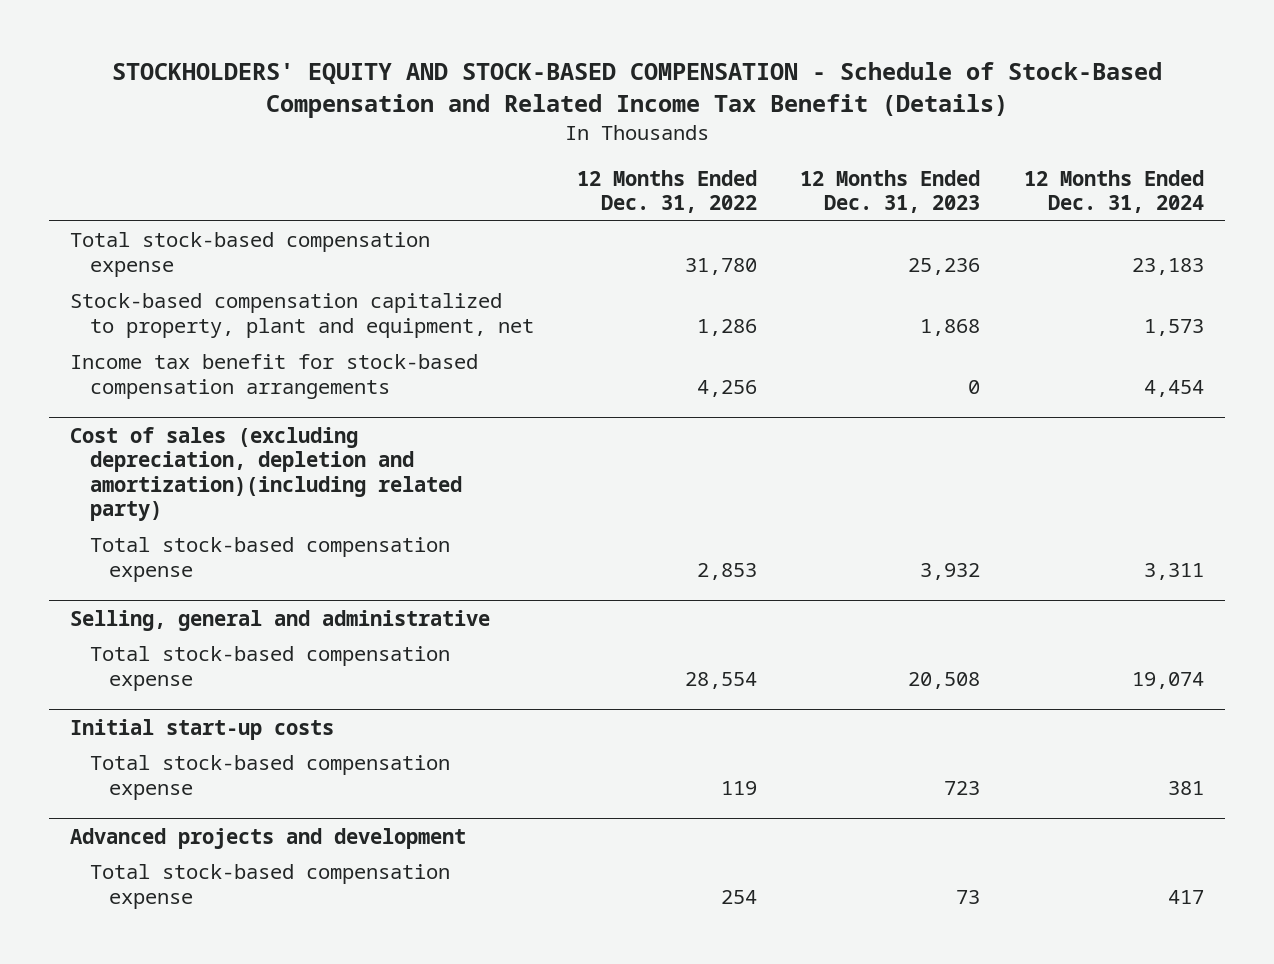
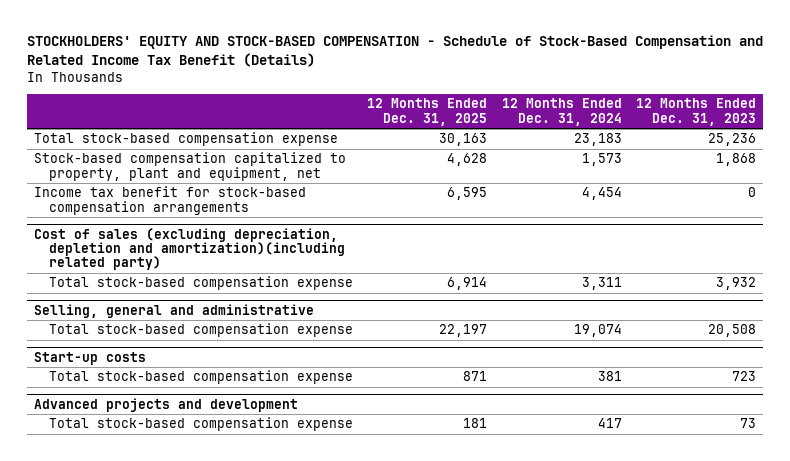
- | 12 Months Ended Dec. 31, 2022 | 12 Months Ended Dec. 31, 2023 | 12 Months Ended Dec. 31, 2024
+ | 12 Months Ended Dec. 31, 2025 | 12 Months Ended Dec. 31, 2024 | 12 Months Ended Dec. 31, 2023
- Initial start-up costs
+ Start-up costs

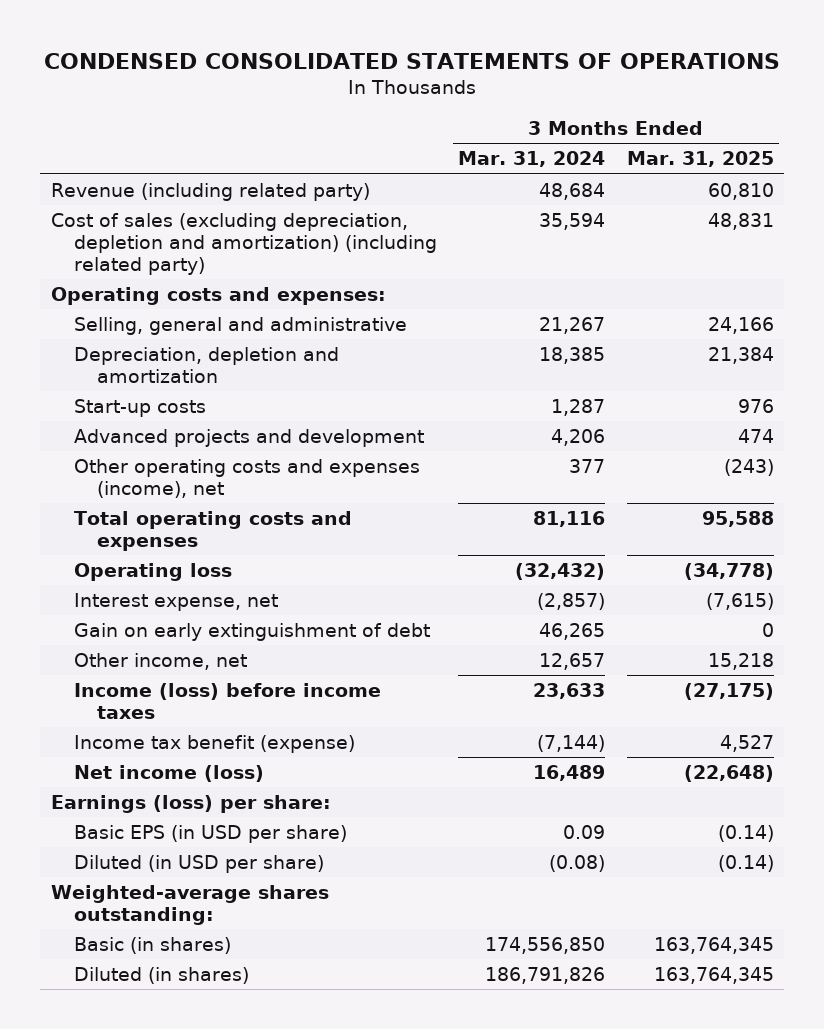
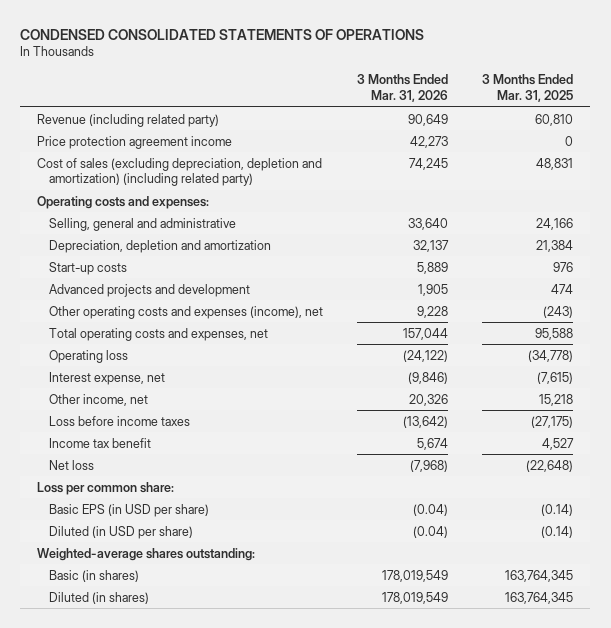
- | 3 Months Ended Mar. 31, 2024 | 3 Months Ended Mar. 31, 2025
+ | 3 Months Ended Mar. 31, 2026 | 3 Months Ended Mar. 31, 2025
+ Price protection agreement income | 42,273 | 0
- Total operating costs and expenses | 81,116 | 95,588
+ Total operating costs and expenses, net | 157,044 | 95,588
- Gain on early extinguishment of debt | 46,265 | 0
- Income (loss) before income taxes | 23,633 | (27,175)
- Income tax benefit (expense) | (7,144) | 4,527
- Net income (loss) | 16,489 | (22,648)
- Earnings (loss) per share:
+ Loss before income taxes | (13,642) | (27,175)
+ Income tax benefit | 5,674 | 4,527
+ Net loss | (7,968) | (22,648)
+ Loss per common share:

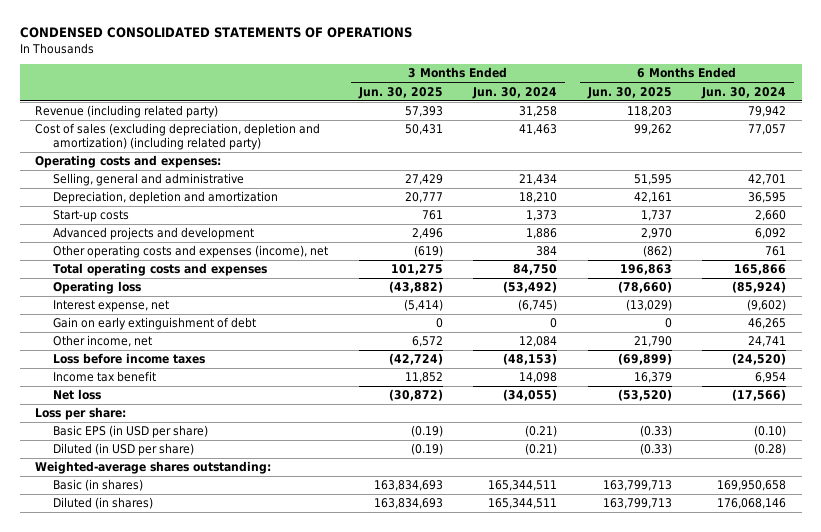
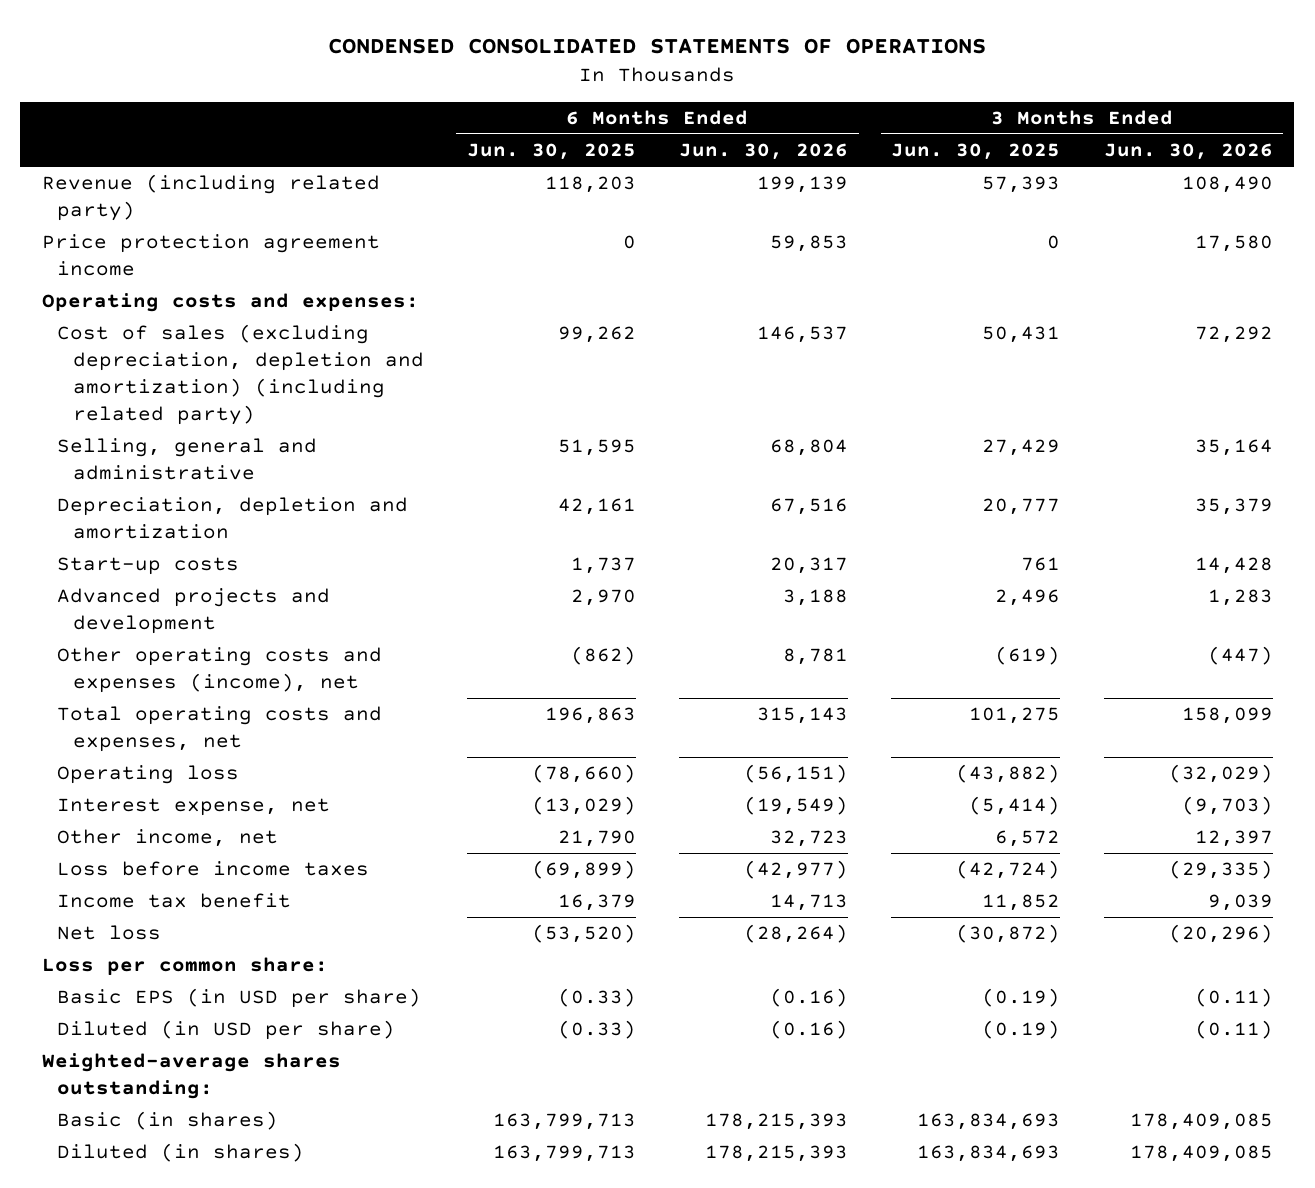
- | 3 Months Ended Jun. 30, 2025 | 3 Months Ended Jun. 30, 2024 | 6 Months Ended Jun. 30, 2025 | 6 Months Ended Jun. 30, 2024
+ | 6 Months Ended Jun. 30, 2025 | 6 Months Ended Jun. 30, 2026 | 3 Months Ended Jun. 30, 2025 | 3 Months Ended Jun. 30, 2026
+ Price protection agreement income | 0 | 59,853 | 0 | 17,580
moved down: Cost of sales (excluding depreciation, depletion and amortization) (including related party) | 99,262 | 146,537 | 50,431 | 72,292
- Total operating costs and expenses | 101,275 | 84,750 | 196,863 | 165,866
+ Total operating costs and expenses, net | 196,863 | 315,143 | 101,275 | 158,099
- Gain on early extinguishment of debt | 0 | 0 | 0 | 46,265
- Loss per share:
+ Loss per common share:

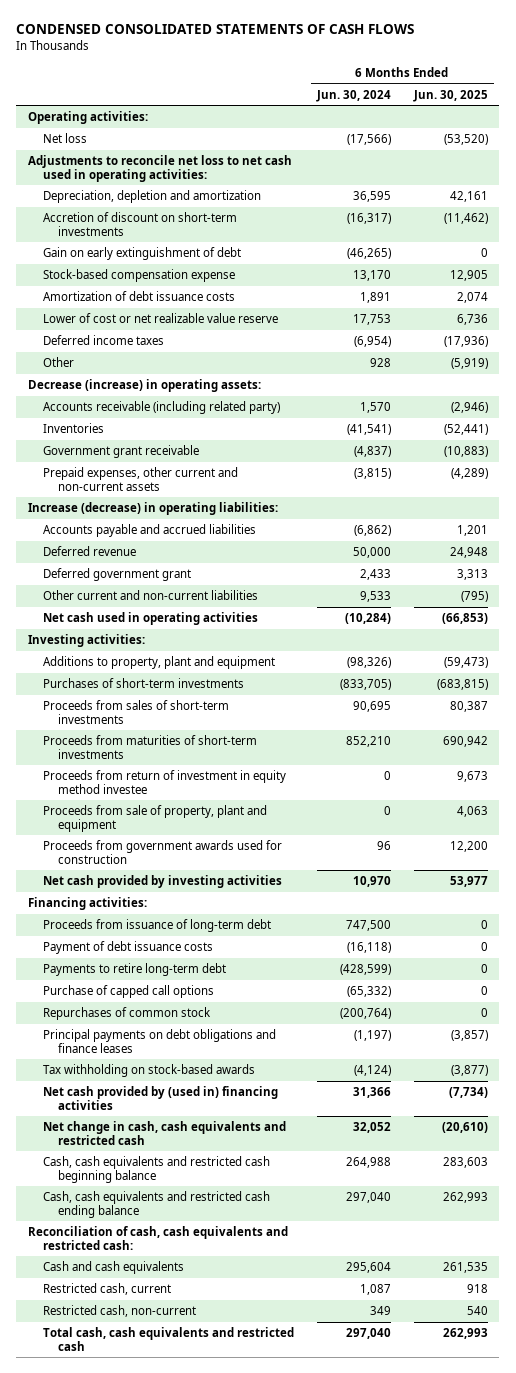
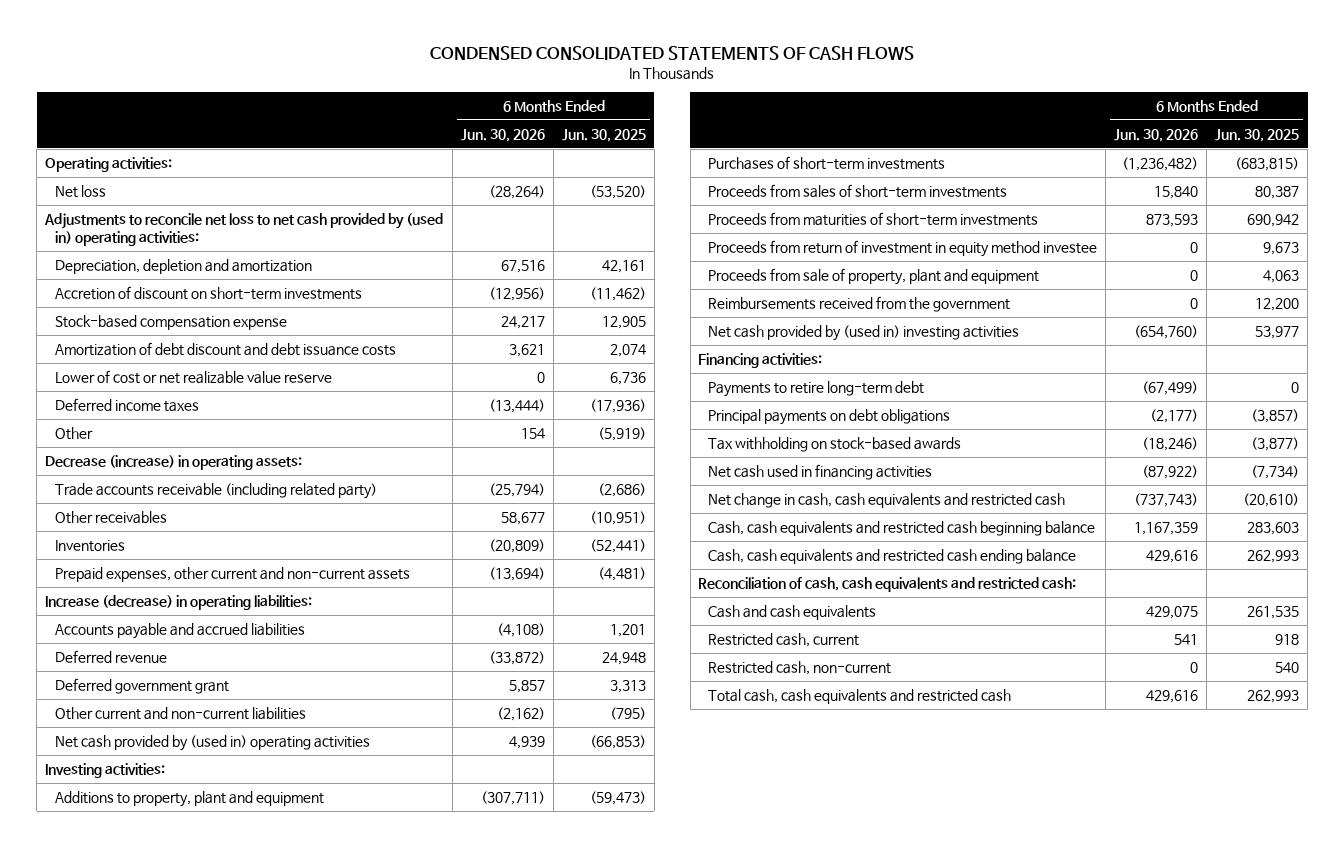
- | 6 Months Ended Jun. 30, 2024 | 6 Months Ended Jun. 30, 2025
+ | 6 Months Ended Jun. 30, 2026 | 6 Months Ended Jun. 30, 2025
- Adjustments to reconcile net loss to net cash used in operating activities:
+ Adjustments to reconcile net loss to net cash provided by (used in) operating activities:
- Gain on early extinguishment of debt | (46,265) | 0
- Amortization of debt issuance costs | 1,891 | 2,074
+ Amortization of debt discount and debt issuance costs | 3,621 | 2,074
- Accounts receivable (including related party) | 1,570 | (2,946)
+ Trade accounts receivable (including related party) | (25,794) | (2,686)
+ Other receivables | 58,677 | (10,951)
- Government grant receivable | (4,837) | (10,883)
- Prepaid expenses, other current and non-current assets | (3,815) | (4,289)
+ Prepaid expenses, other current and non-current assets | (13,694) | (4,481)
- Net cash used in operating activities | (10,284) | (66,853)
+ Net cash provided by (used in) operating activities | 4,939 | (66,853)
- Proceeds from government awards used for construction | 96 | 12,200
- Net cash provided by investing activities | 10,970 | 53,977
+ Reimbursements received from the government | 0 | 12,200
+ Net cash provided by (used in) investing activities | (654,760) | 53,977
- Proceeds from issuance of long-term debt | 747,500 | 0
- Payment of debt issuance costs | (16,118) | 0
- Purchase of capped call options | (65,332) | 0
- Repurchases of common stock | (200,764) | 0
- Principal payments on debt obligations and finance leases | (1,197) | (3,857)
+ Principal payments on debt obligations | (2,177) | (3,857)
- Net cash provided by (used in) financing activities | 31,366 | (7,734)
+ Net cash used in financing activities | (87,922) | (7,734)

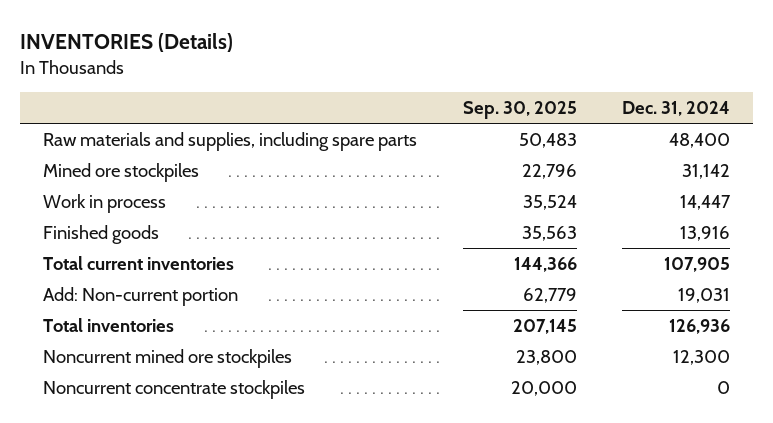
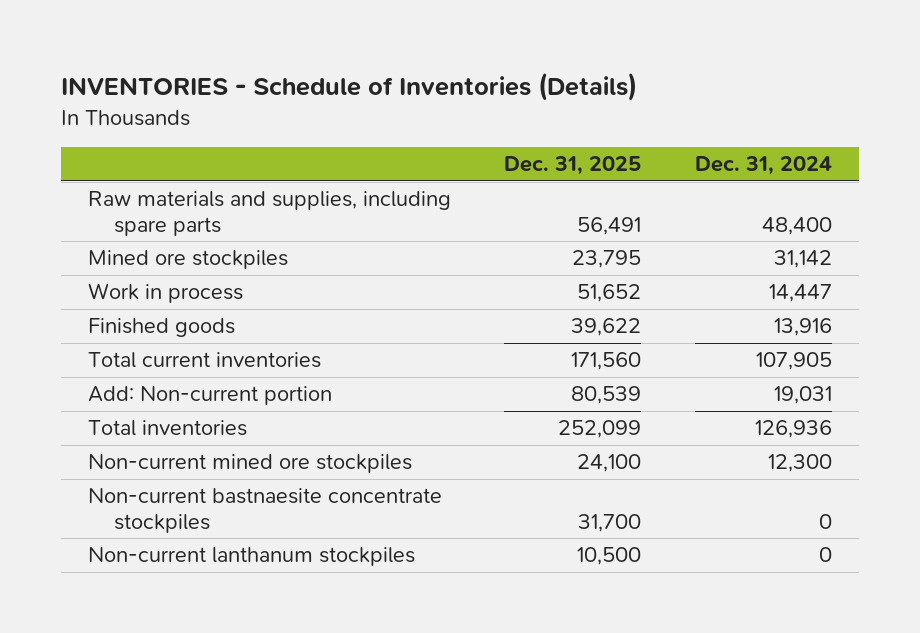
- INVENTORIES (Details)
+ INVENTORIES - Schedule of Inventories (Details)
- | Sep. 30, 2025 | Dec. 31, 2024
+ | Dec. 31, 2025 | Dec. 31, 2024
- Noncurrent mined ore stockpiles | 23,800 | 12,300
- Noncurrent concentrate stockpiles | 20,000 | 0
+ Non-current mined ore stockpiles | 24,100 | 12,300
+ Non-current bastnaesite concentrate stockpiles | 31,700 | 0
+ Non-current lanthanum stockpiles | 10,500 | 0

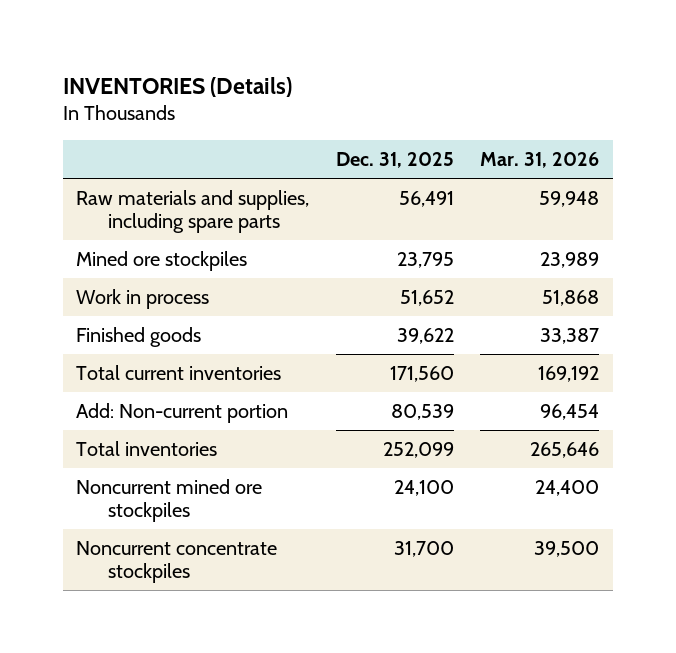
- INVENTORIES - Schedule of Inventories (Details)
+ INVENTORIES (Details)
- | Dec. 31, 2025 | Dec. 31, 2024
+ | Dec. 31, 2025 | Mar. 31, 2026
- Non-current mined ore stockpiles | 24,100 | 12,300
- Non-current bastnaesite concentrate stockpiles | 31,700 | 0
- Non-current lanthanum stockpiles | 10,500 | 0
+ Noncurrent mined ore stockpiles | 24,100 | 24,400
+ Noncurrent concentrate stockpiles | 31,700 | 39,500

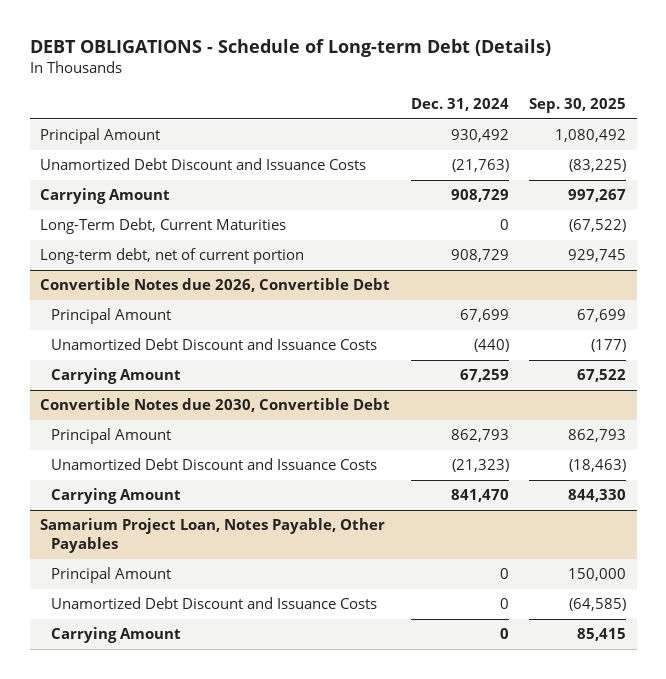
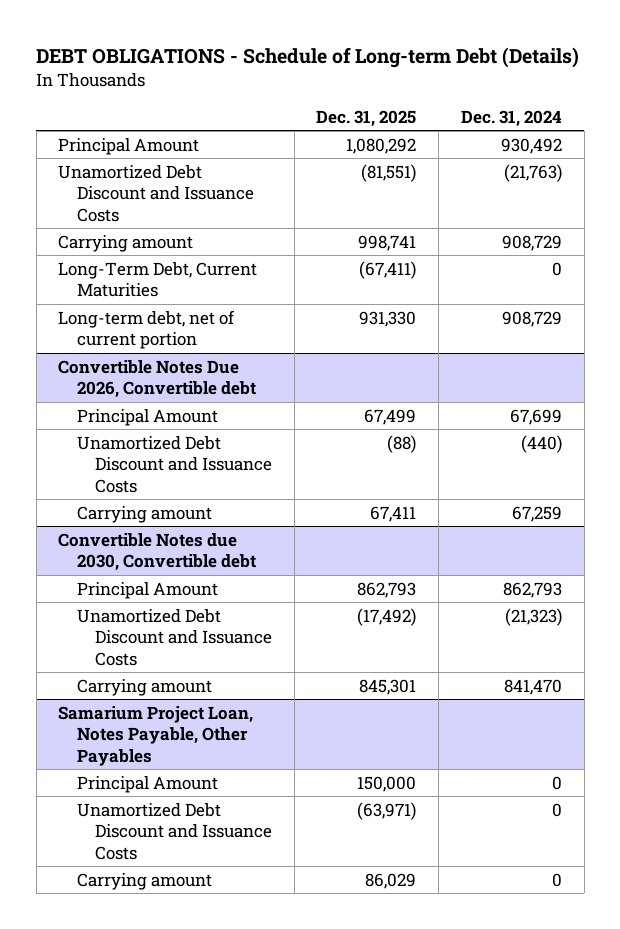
- | Dec. 31, 2024 | Sep. 30, 2025
+ | Dec. 31, 2025 | Dec. 31, 2024
- Carrying Amount | 908,729 | 997,267
+ Carrying amount | 998,741 | 908,729
- Convertible Notes due 2026, Convertible Debt
+ Convertible Notes Due 2026, Convertible debt
- Carrying Amount | 67,259 | 67,522
- Convertible Notes due 2030, Convertible Debt
+ Carrying amount | 67,411 | 67,259
+ Convertible Notes due 2030, Convertible debt
- Carrying Amount | 841,470 | 844,330
+ Carrying amount | 845,301 | 841,470
@ Samarium Project Loan, Notes Payable, Other Payables
- Carrying Amount | 0 | 85,415
+ Carrying amount | 86,029 | 0

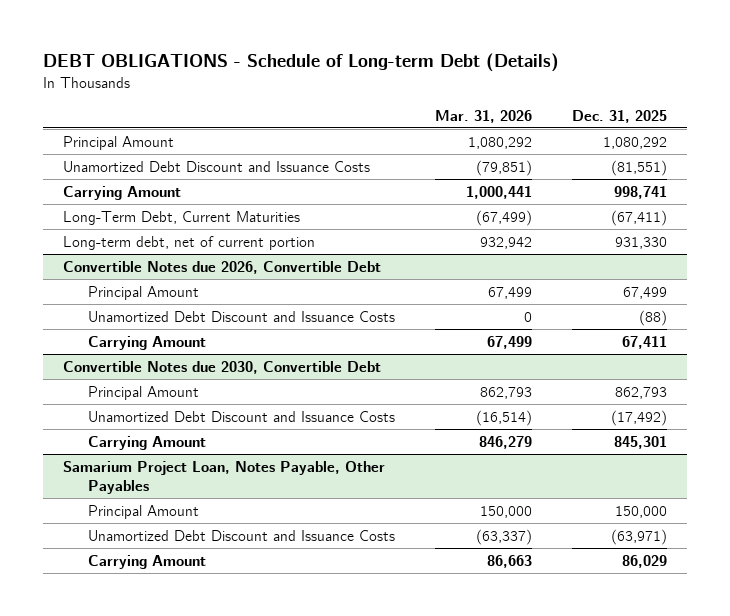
- | Dec. 31, 2025 | Dec. 31, 2024
+ | Mar. 31, 2026 | Dec. 31, 2025
- Carrying amount | 998,741 | 908,729
+ Carrying Amount | 1,000,441 | 998,741
- Convertible Notes Due 2026, Convertible debt
+ Convertible Notes due 2026, Convertible Debt
- Carrying amount | 67,411 | 67,259
- Convertible Notes due 2030, Convertible debt
+ Carrying Amount | 67,499 | 67,411
+ Convertible Notes due 2030, Convertible Debt
- Carrying amount | 845,301 | 841,470
+ Carrying Amount | 846,279 | 845,301
@ Samarium Project Loan, Notes Payable, Other Payables
- Carrying amount | 86,029 | 0
+ Carrying Amount | 86,663 | 86,029

